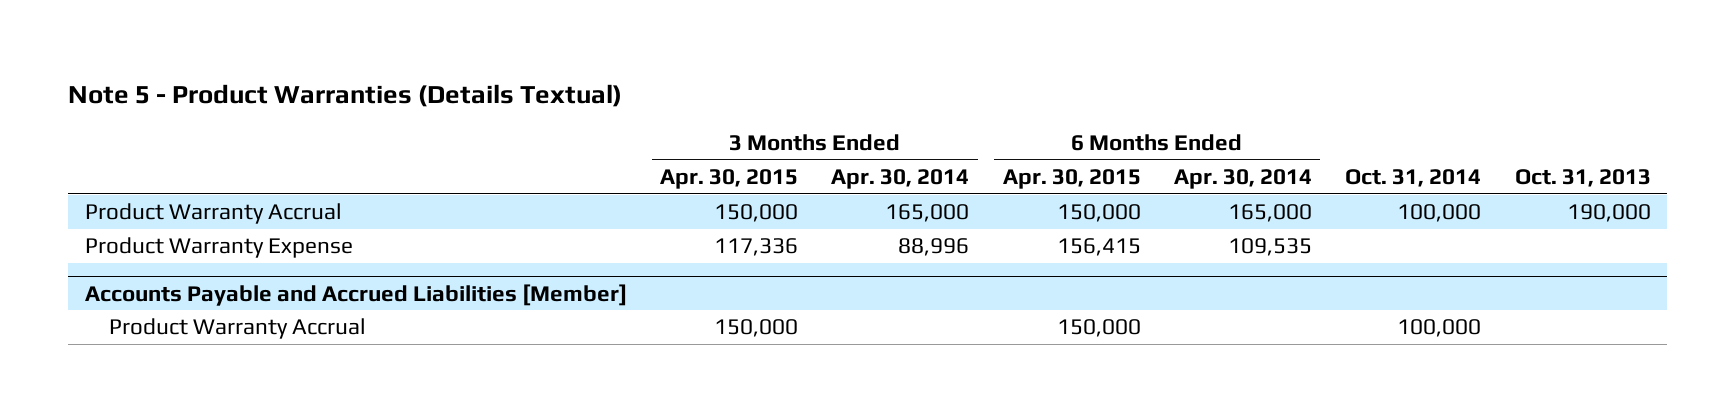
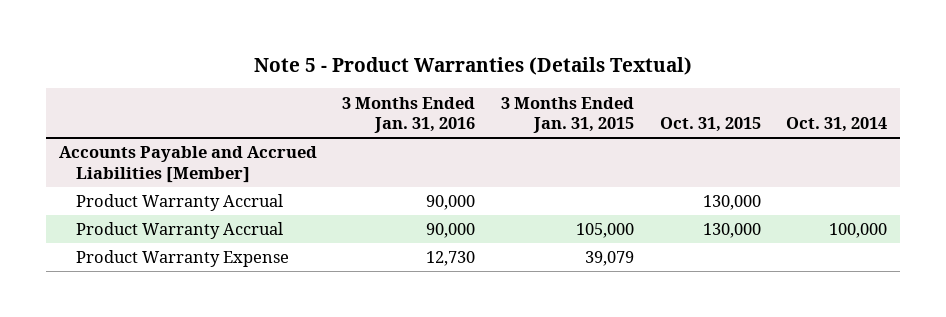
- | 3 Months Ended Apr. 30, 2015 | 3 Months Ended Apr. 30, 2014 | 6 Months Ended Apr. 30, 2015 | 6 Months Ended Apr. 30, 2014 | Oct. 31, 2014 | Oct. 31, 2013
+ | 3 Months Ended Jan. 31, 2016 | 3 Months Ended Jan. 31, 2015 | Oct. 31, 2015 | Oct. 31, 2014
- Product Warranty Accrual | 150,000 | 165,000 | 150,000 | 165,000 | 100,000 | 190,000
- Product Warranty Expense | 117,336 | 88,996 | 156,415 | 109,535 | |
@ Accounts Payable and Accrued Liabilities [Member]
+ Product Warranty Accrual | 90,000 | | 130,000 |
+ Product Warranty Expense | 12,730 | 39,079 | |

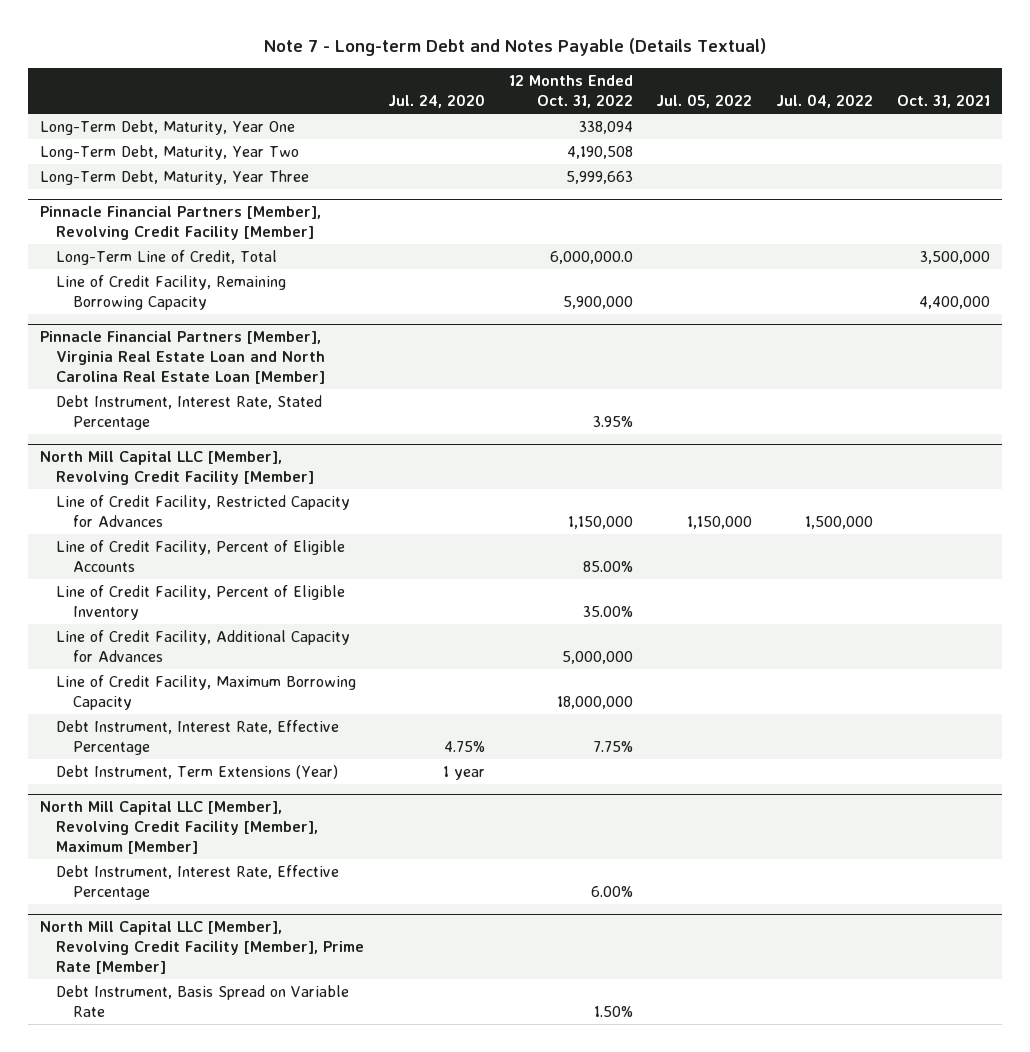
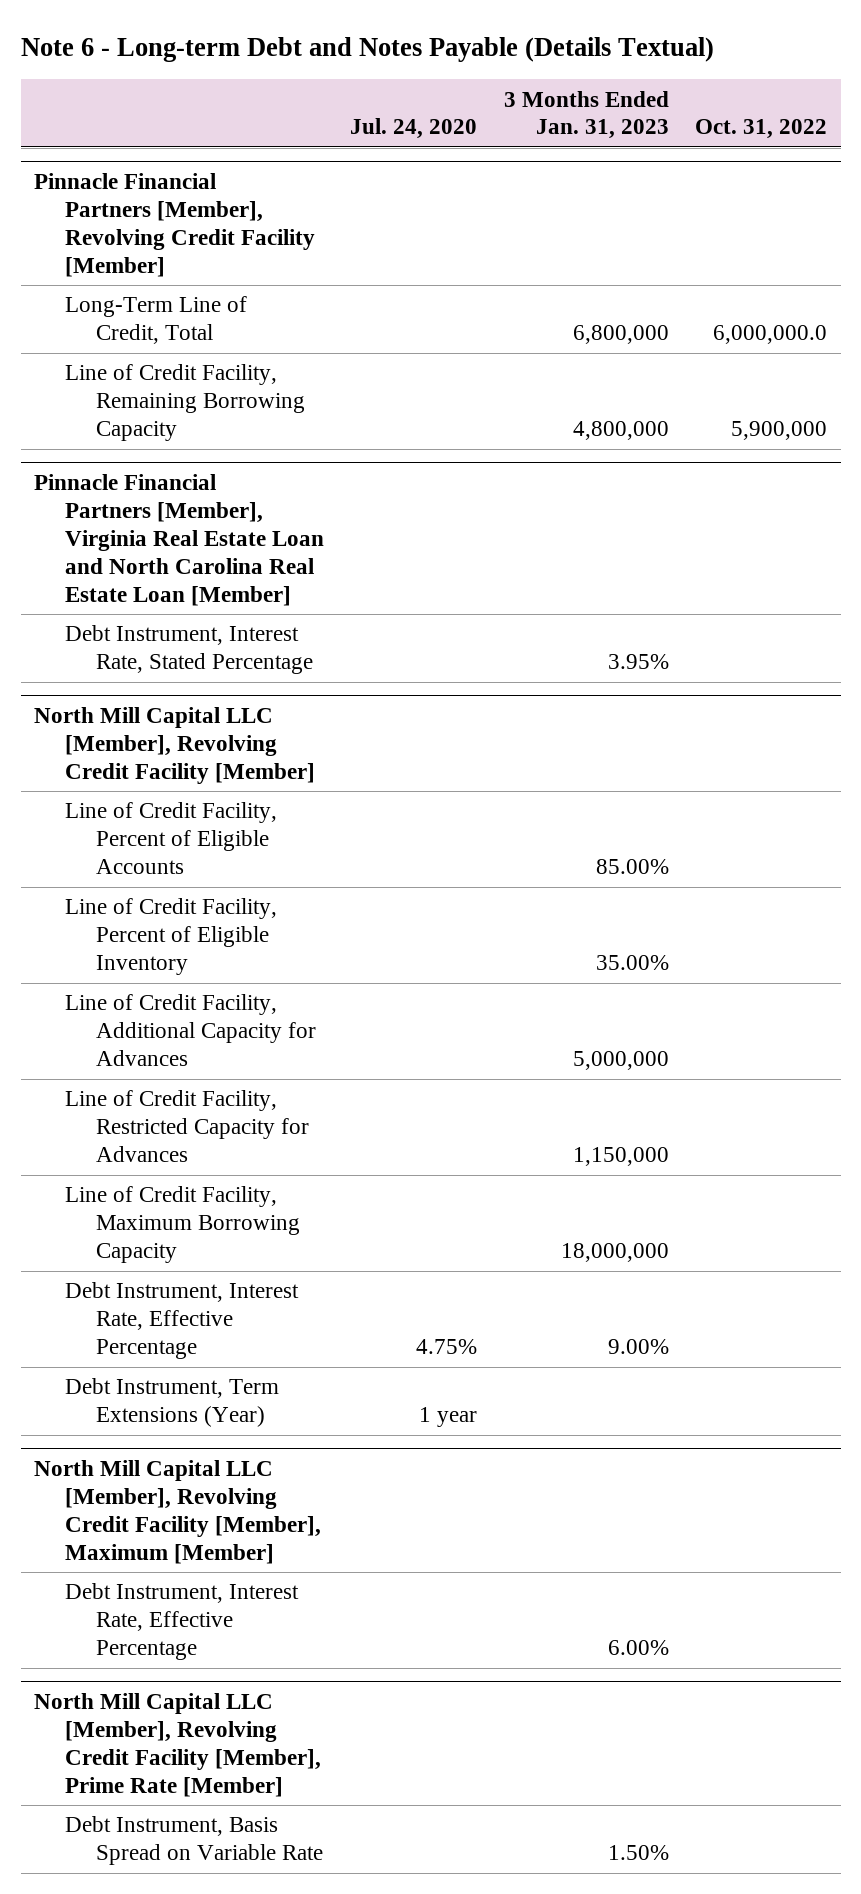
- Note 7 - Long-term Debt and Notes Payable (Details Textual)
+ Note 6 - Long-term Debt and Notes Payable (Details Textual)
- | Jul. 24, 2020 | 12 Months Ended Oct. 31, 2022 | Jul. 05, 2022 | Jul. 04, 2022 | Oct. 31, 2021
+ | Jul. 24, 2020 | 3 Months Ended Jan. 31, 2023 | Oct. 31, 2022
- Long-Term Debt, Maturity, Year One | | 338,094 | | |
- Long-Term Debt, Maturity, Year Two | | 4,190,508 | | |
- Long-Term Debt, Maturity, Year Three | | 5,999,663 | | |
@ North Mill Capital LLC [Member], Revolving Credit Facility [Member]
moved down: Line of Credit Facility, Restricted Capacity for Advances | | 1,150,000 |

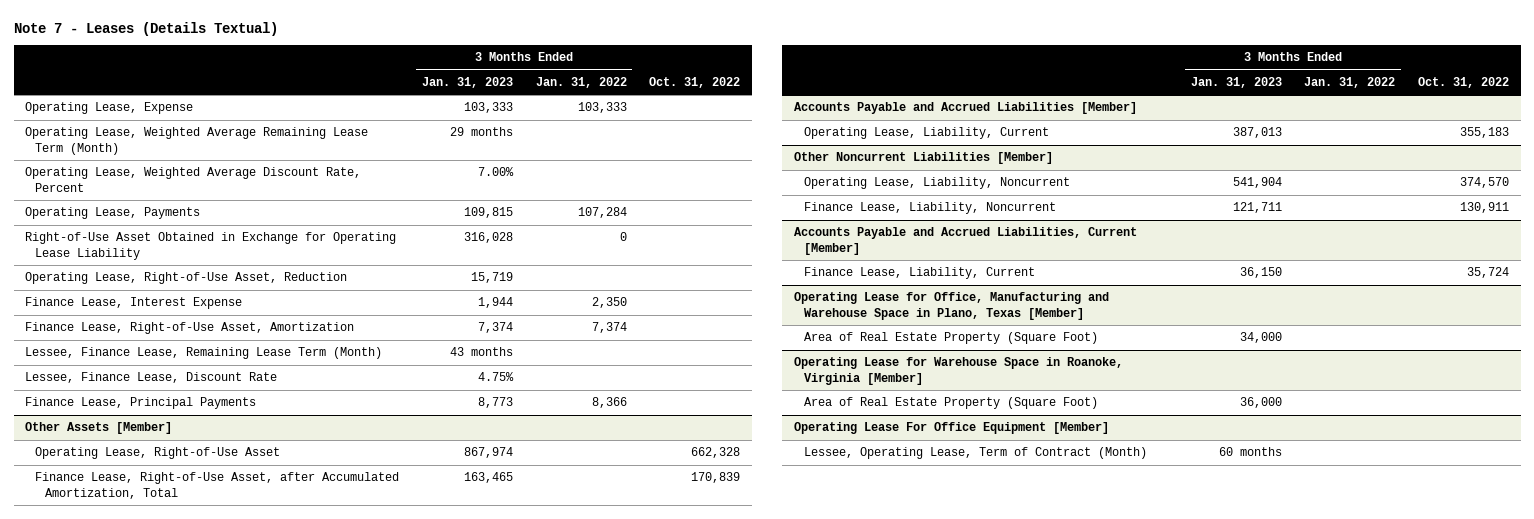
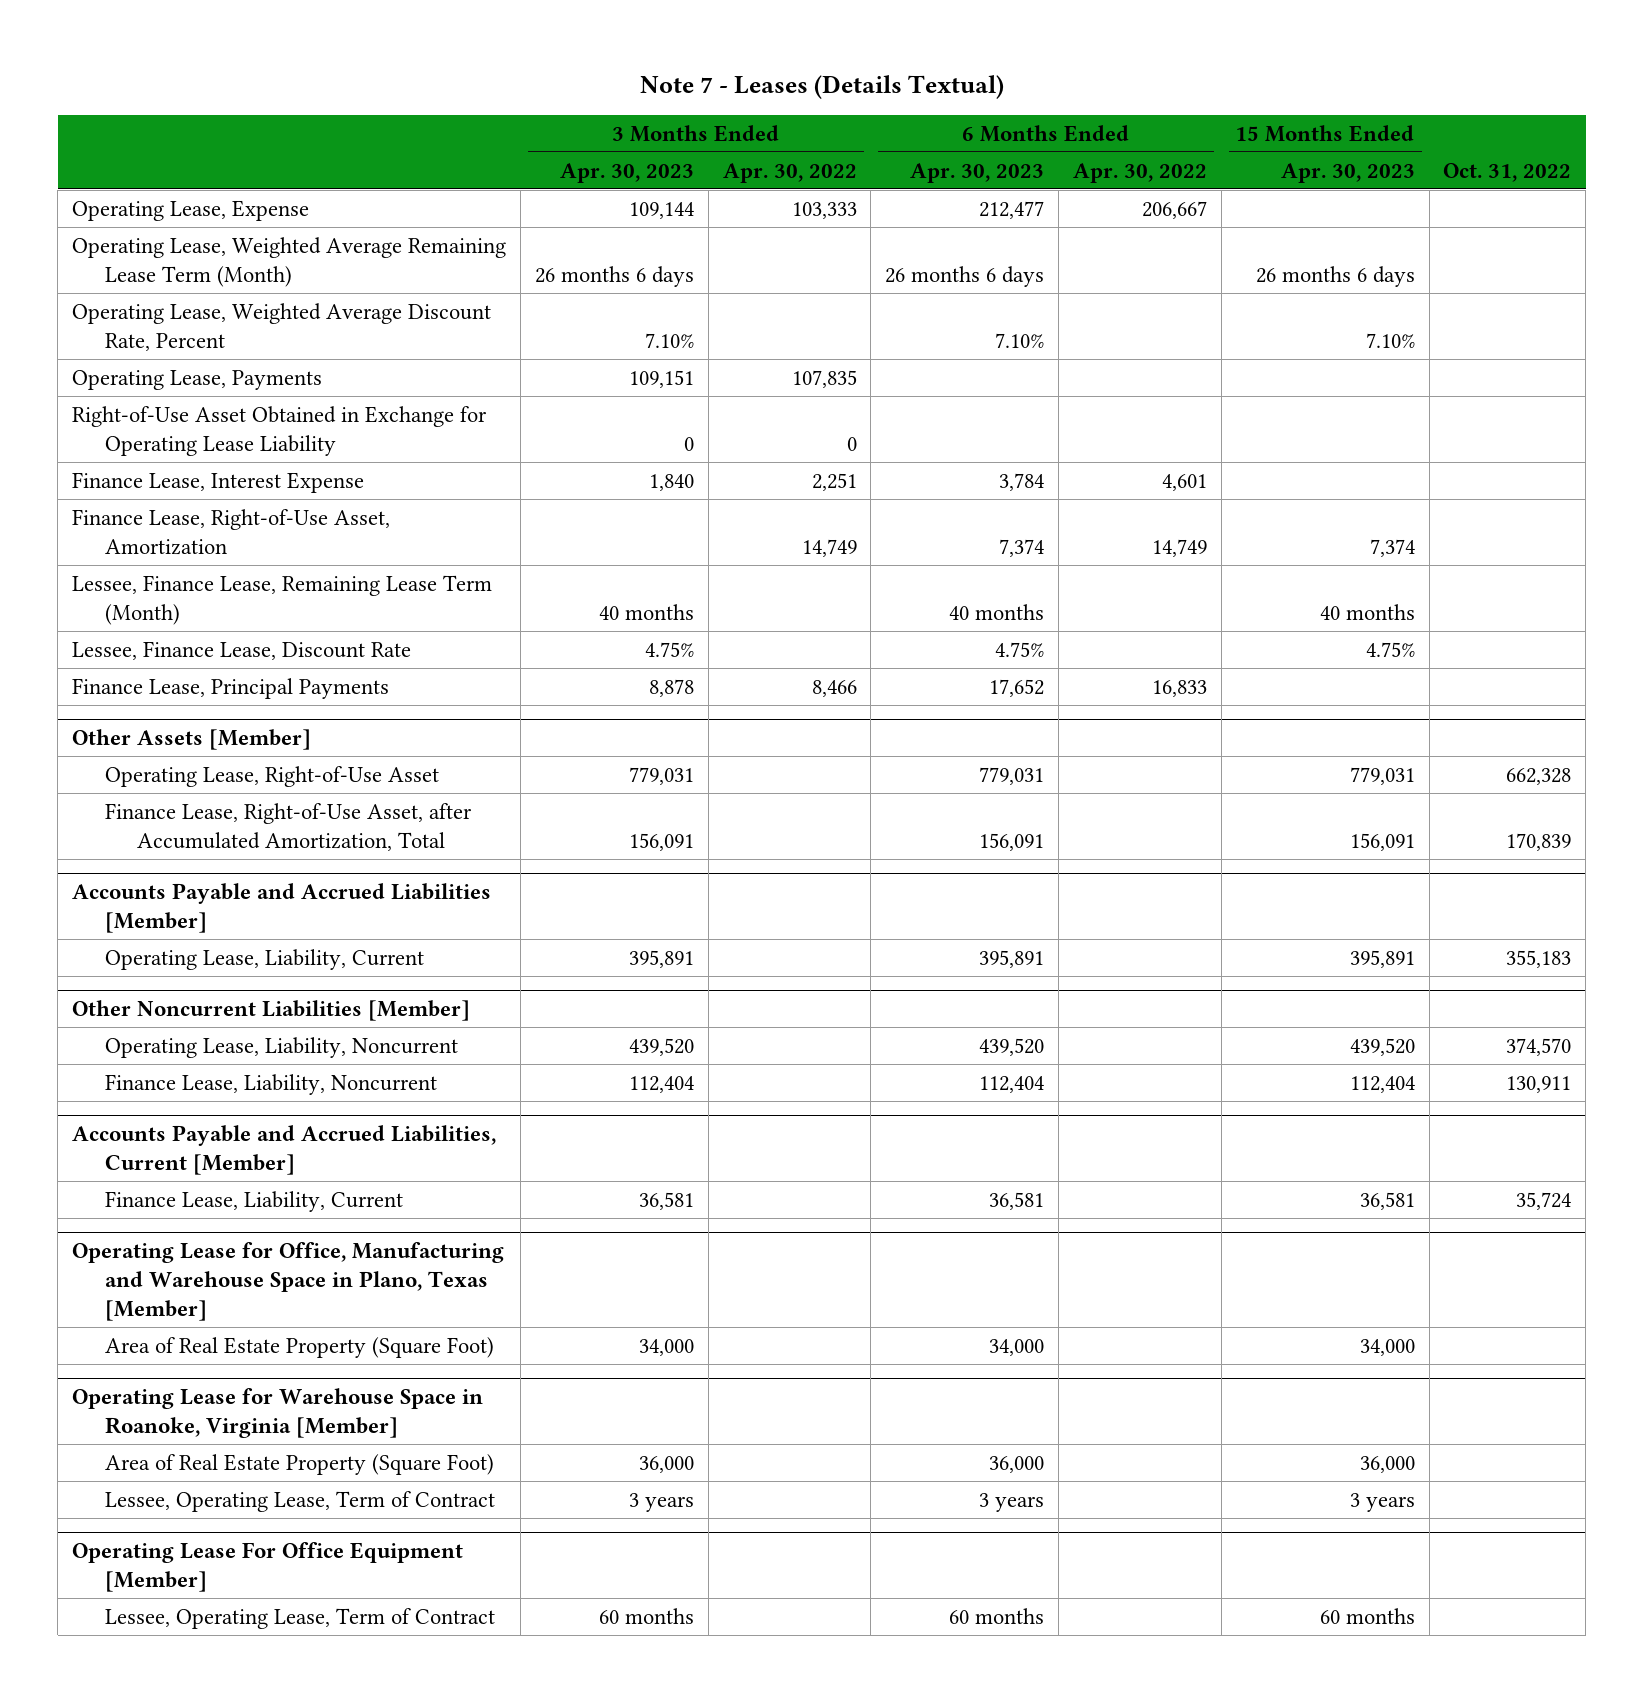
- | 3 Months Ended Jan. 31, 2023 | 3 Months Ended Jan. 31, 2022 | Oct. 31, 2022
+ | 3 Months Ended Apr. 30, 2023 | 3 Months Ended Apr. 30, 2022 | 6 Months Ended Apr. 30, 2023 | 6 Months Ended Apr. 30, 2022 | 15 Months Ended Apr. 30, 2023 | Oct. 31, 2022
- Operating Lease, Right-of-Use Asset, Reduction | 15,719 | |
@ Operating Lease for Warehouse Space in Roanoke, Virginia [Member]
+ Lessee, Operating Lease, Term of Contract | 3 years | | 3 years | | 3 years |
@ Operating Lease For Office Equipment [Member]
- Lessee, Operating Lease, Term of Contract (Month) | 60 months | |
+ Lessee, Operating Lease, Term of Contract | 60 months | | 60 months | | 60 months |

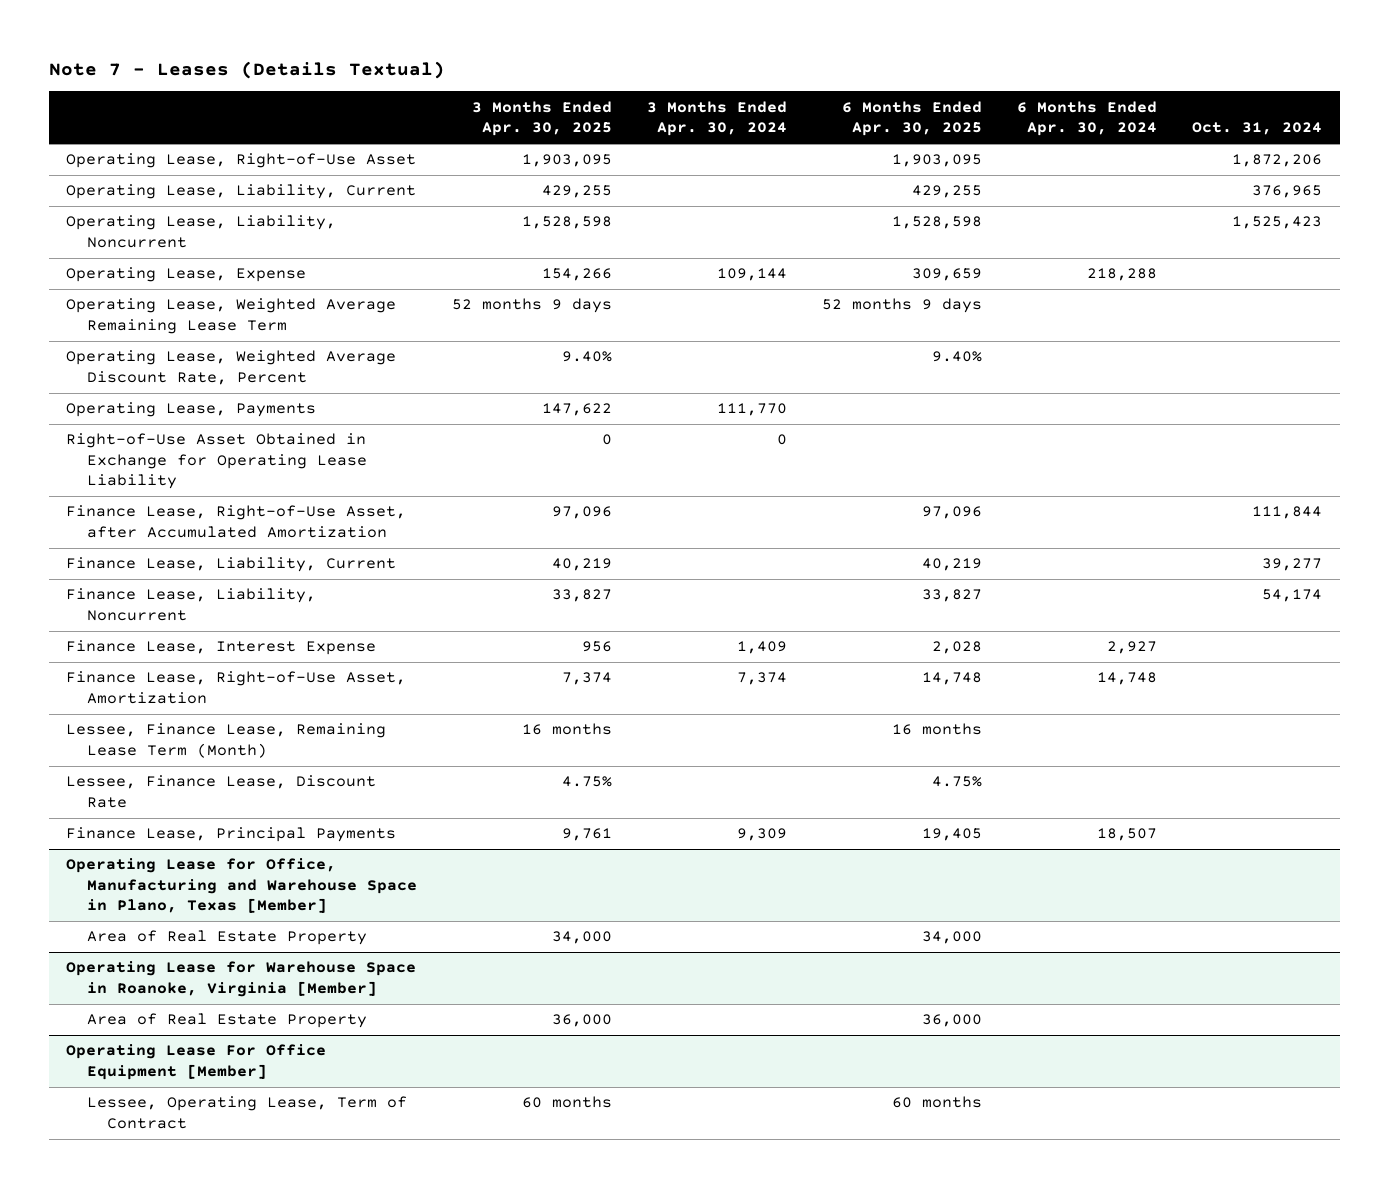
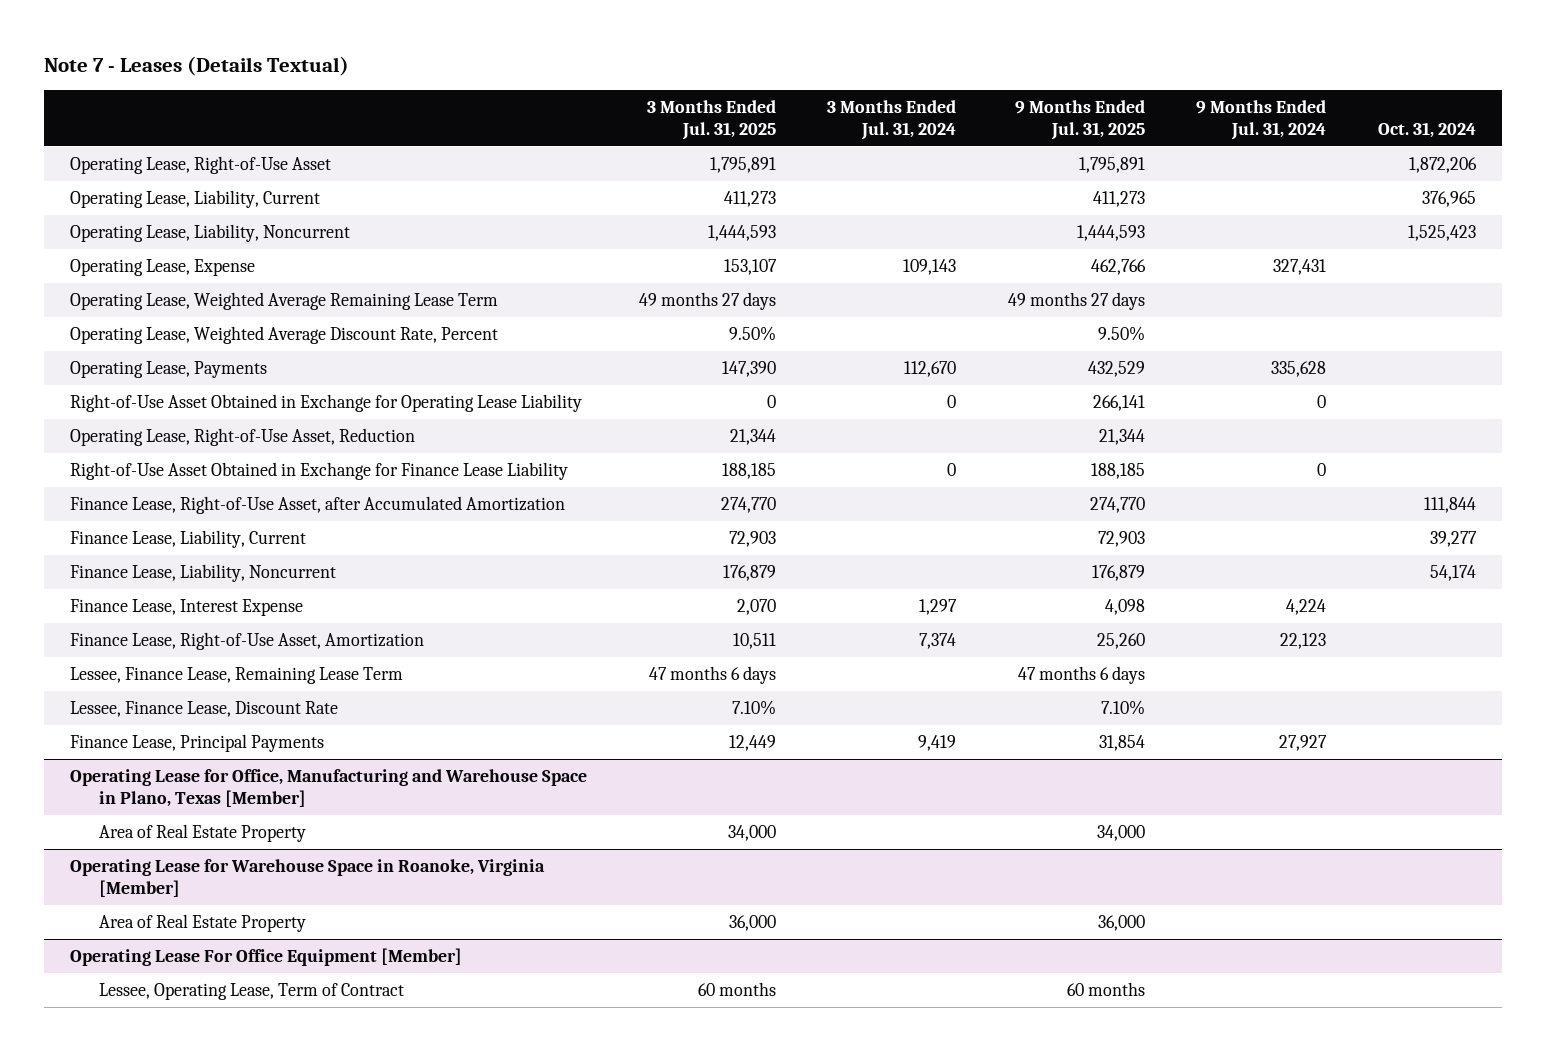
- | 3 Months Ended Apr. 30, 2025 | 3 Months Ended Apr. 30, 2024 | 6 Months Ended Apr. 30, 2025 | 6 Months Ended Apr. 30, 2024 | Oct. 31, 2024
+ | 3 Months Ended Jul. 31, 2025 | 3 Months Ended Jul. 31, 2024 | 9 Months Ended Jul. 31, 2025 | 9 Months Ended Jul. 31, 2024 | Oct. 31, 2024
+ Operating Lease, Right-of-Use Asset, Reduction | 21,344 | | 21,344 | |
+ Right-of-Use Asset Obtained in Exchange for Finance Lease Liability | 188,185 | 0 | 188,185 | 0 |
- Lessee, Finance Lease, Remaining Lease Term (Month) | 16 months | | 16 months | |
+ Lessee, Finance Lease, Remaining Lease Term | 47 months 6 days | | 47 months 6 days | |

